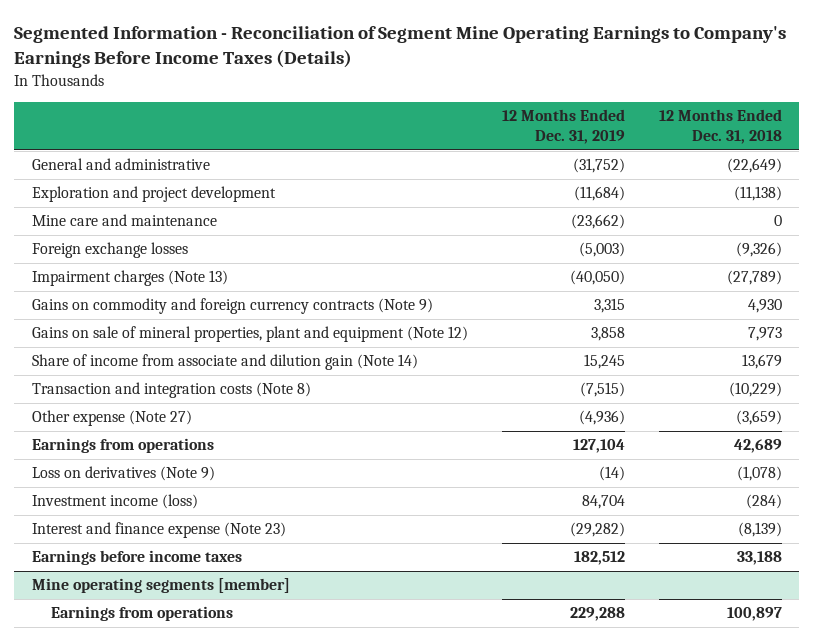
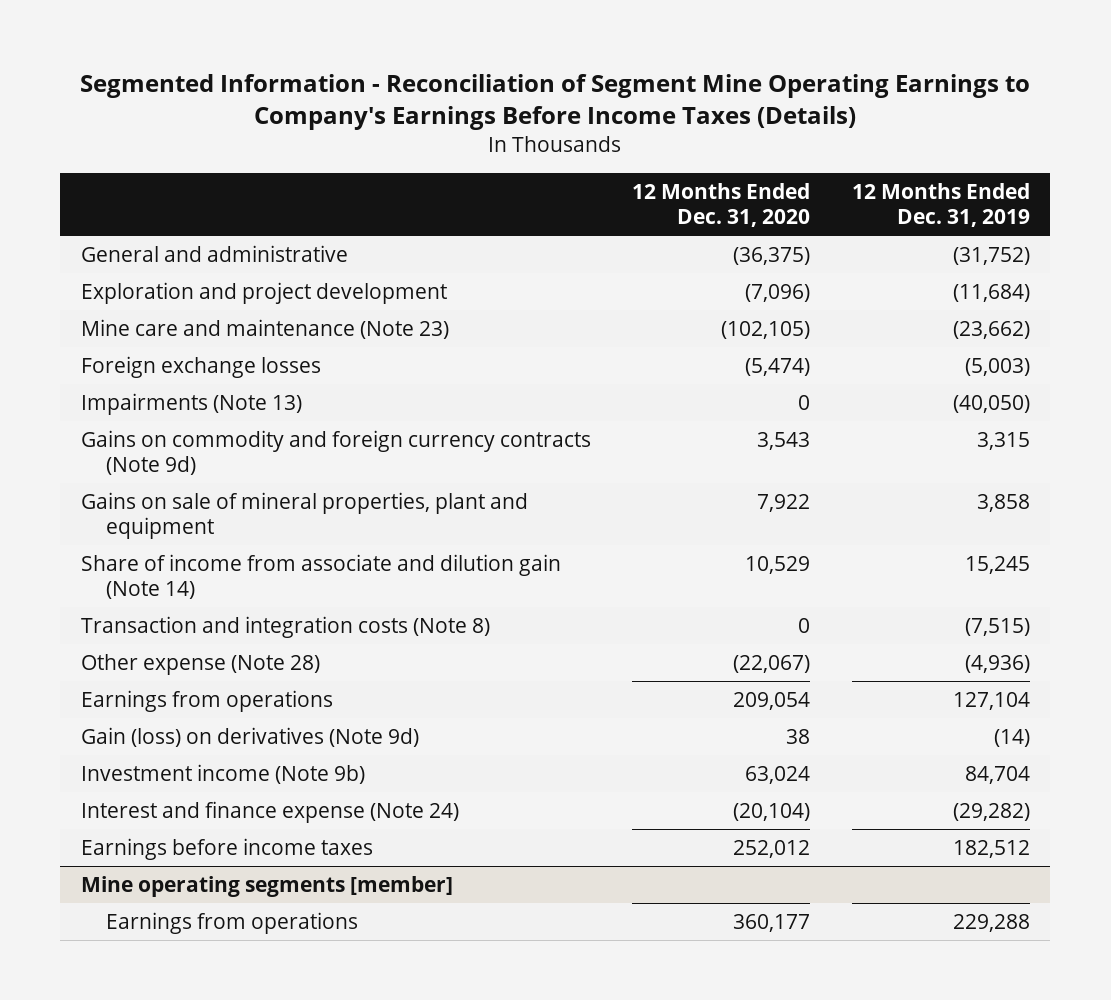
- | 12 Months Ended Dec. 31, 2019 | 12 Months Ended Dec. 31, 2018
+ | 12 Months Ended Dec. 31, 2020 | 12 Months Ended Dec. 31, 2019
- Mine care and maintenance | (23,662) | 0
+ Mine care and maintenance (Note 23) | (102,105) | (23,662)
- Impairment charges (Note 13) | (40,050) | (27,789)
- Gains on commodity and foreign currency contracts (Note 9) | 3,315 | 4,930
- Gains on sale of mineral properties, plant and equipment (Note 12) | 3,858 | 7,973
+ Impairments (Note 13) | 0 | (40,050)
+ Gains on commodity and foreign currency contracts (Note 9d) | 3,543 | 3,315
+ Gains on sale of mineral properties, plant and equipment | 7,922 | 3,858
- Other expense (Note 27) | (4,936) | (3,659)
+ Other expense (Note 28) | (22,067) | (4,936)
- Loss on derivatives (Note 9) | (14) | (1,078)
- Investment income (loss) | 84,704 | (284)
- Interest and finance expense (Note 23) | (29,282) | (8,139)
+ Gain (loss) on derivatives (Note 9d) | 38 | (14)
+ Investment income (Note 9b) | 63,024 | 84,704
+ Interest and finance expense (Note 24) | (20,104) | (29,282)

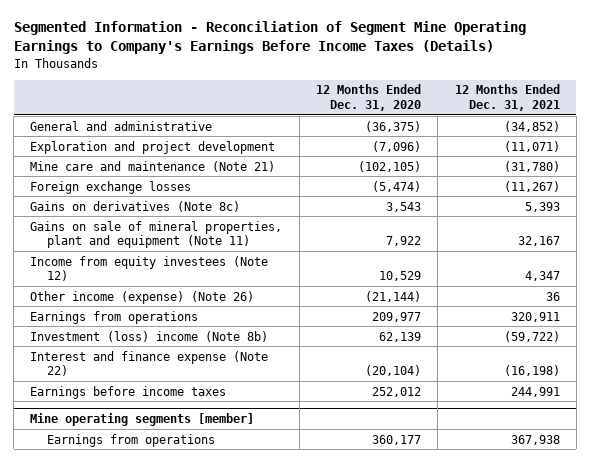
- | 12 Months Ended Dec. 31, 2020 | 12 Months Ended Dec. 31, 2019
+ | 12 Months Ended Dec. 31, 2020 | 12 Months Ended Dec. 31, 2021
- Mine care and maintenance (Note 23) | (102,105) | (23,662)
+ Mine care and maintenance (Note 21) | (102,105) | (31,780)
- Impairments (Note 13) | 0 | (40,050)
- Gains on commodity and foreign currency contracts (Note 9d) | 3,543 | 3,315
- Gains on sale of mineral properties, plant and equipment | 7,922 | 3,858
- Share of income from associate and dilution gain (Note 14) | 10,529 | 15,245
- Transaction and integration costs (Note 8) | 0 | (7,515)
- Other expense (Note 28) | (22,067) | (4,936)
- Earnings from operations | 209,054 | 127,104
- Gain (loss) on derivatives (Note 9d) | 38 | (14)
- Investment income (Note 9b) | 63,024 | 84,704
- Interest and finance expense (Note 24) | (20,104) | (29,282)
+ Gains on derivatives (Note 8c) | 3,543 | 5,393
+ Gains on sale of mineral properties, plant and equipment (Note 11) | 7,922 | 32,167
+ Income from equity investees (Note 12) | 10,529 | 4,347
+ Other income (expense) (Note 26) | (21,144) | 36
+ Earnings from operations | 209,977 | 320,911
+ Investment (loss) income (Note 8b) | 62,139 | (59,722)
+ Interest and finance expense (Note 22) | (20,104) | (16,198)

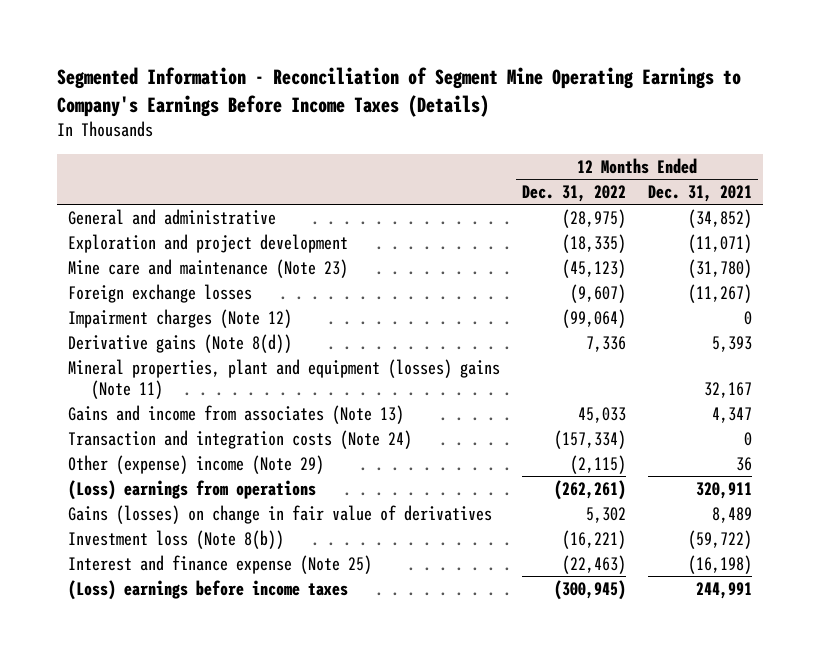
- | 12 Months Ended Dec. 31, 2020 | 12 Months Ended Dec. 31, 2021
+ | 12 Months Ended Dec. 31, 2022 | 12 Months Ended Dec. 31, 2021
- Mine care and maintenance (Note 21) | (102,105) | (31,780)
+ Mine care and maintenance (Note 23) | (45,123) | (31,780)
- Gains on derivatives (Note 8c) | 3,543 | 5,393
- Gains on sale of mineral properties, plant and equipment (Note 11) | 7,922 | 32,167
- Income from equity investees (Note 12) | 10,529 | 4,347
- Other income (expense) (Note 26) | (21,144) | 36
- Earnings from operations | 209,977 | 320,911
- Investment (loss) income (Note 8b) | 62,139 | (59,722)
- Interest and finance expense (Note 22) | (20,104) | (16,198)
- Earnings before income taxes | 252,012 | 244,991
- Mine operating segments [member]
- Earnings from operations | 360,177 | 367,938
+ Impairment charges (Note 12) | (99,064) | 0
+ Derivative gains (Note 8(d)) | 7,336 | 5,393
+ Mineral properties, plant and equipment (losses) gains (Note 11) | | 32,167
+ Gains and income from associates (Note 13) | 45,033 | 4,347
+ Transaction and integration costs (Note 24) | (157,334) | 0
+ Other (expense) income (Note 29) | (2,115) | 36
+ (Loss) earnings from operations | (262,261) | 320,911
+ Gains (losses) on change in fair value of derivatives | 5,302 | 8,489
+ Investment loss (Note 8(b)) | (16,221) | (59,722)
+ Interest and finance expense (Note 25) | (22,463) | (16,198)
+ (Loss) earnings before income taxes | (300,945) | 244,991

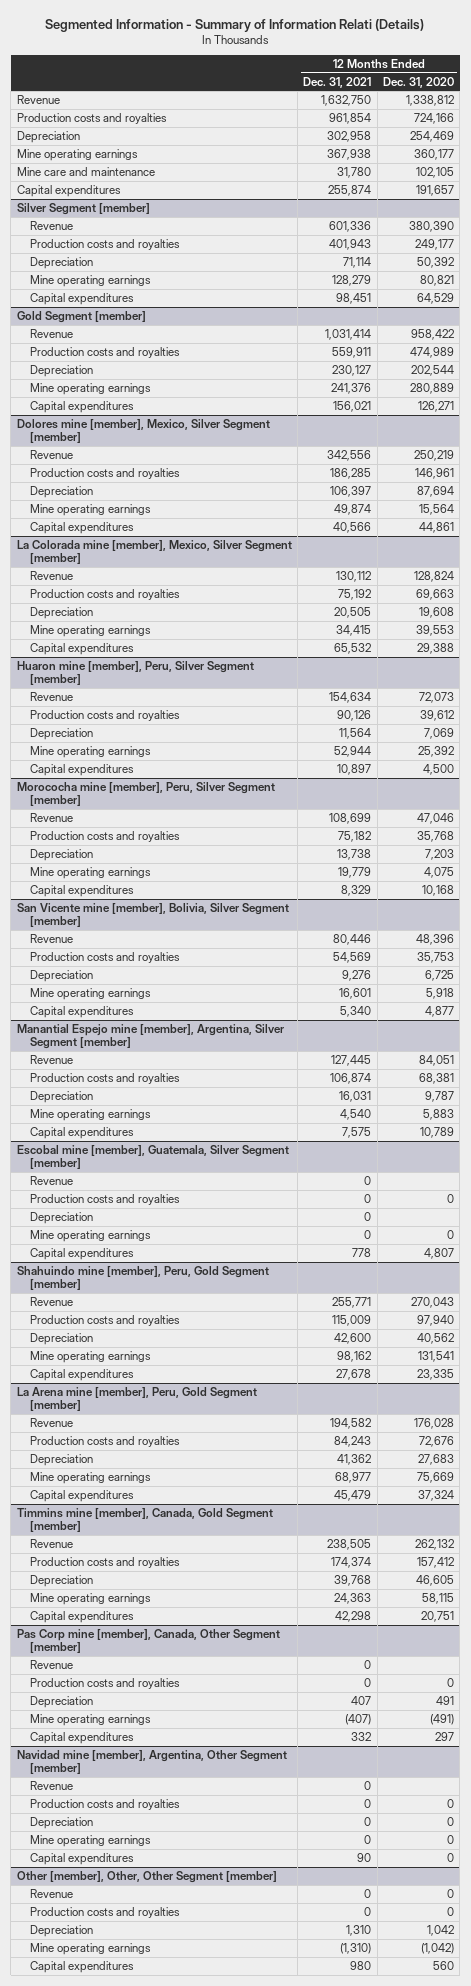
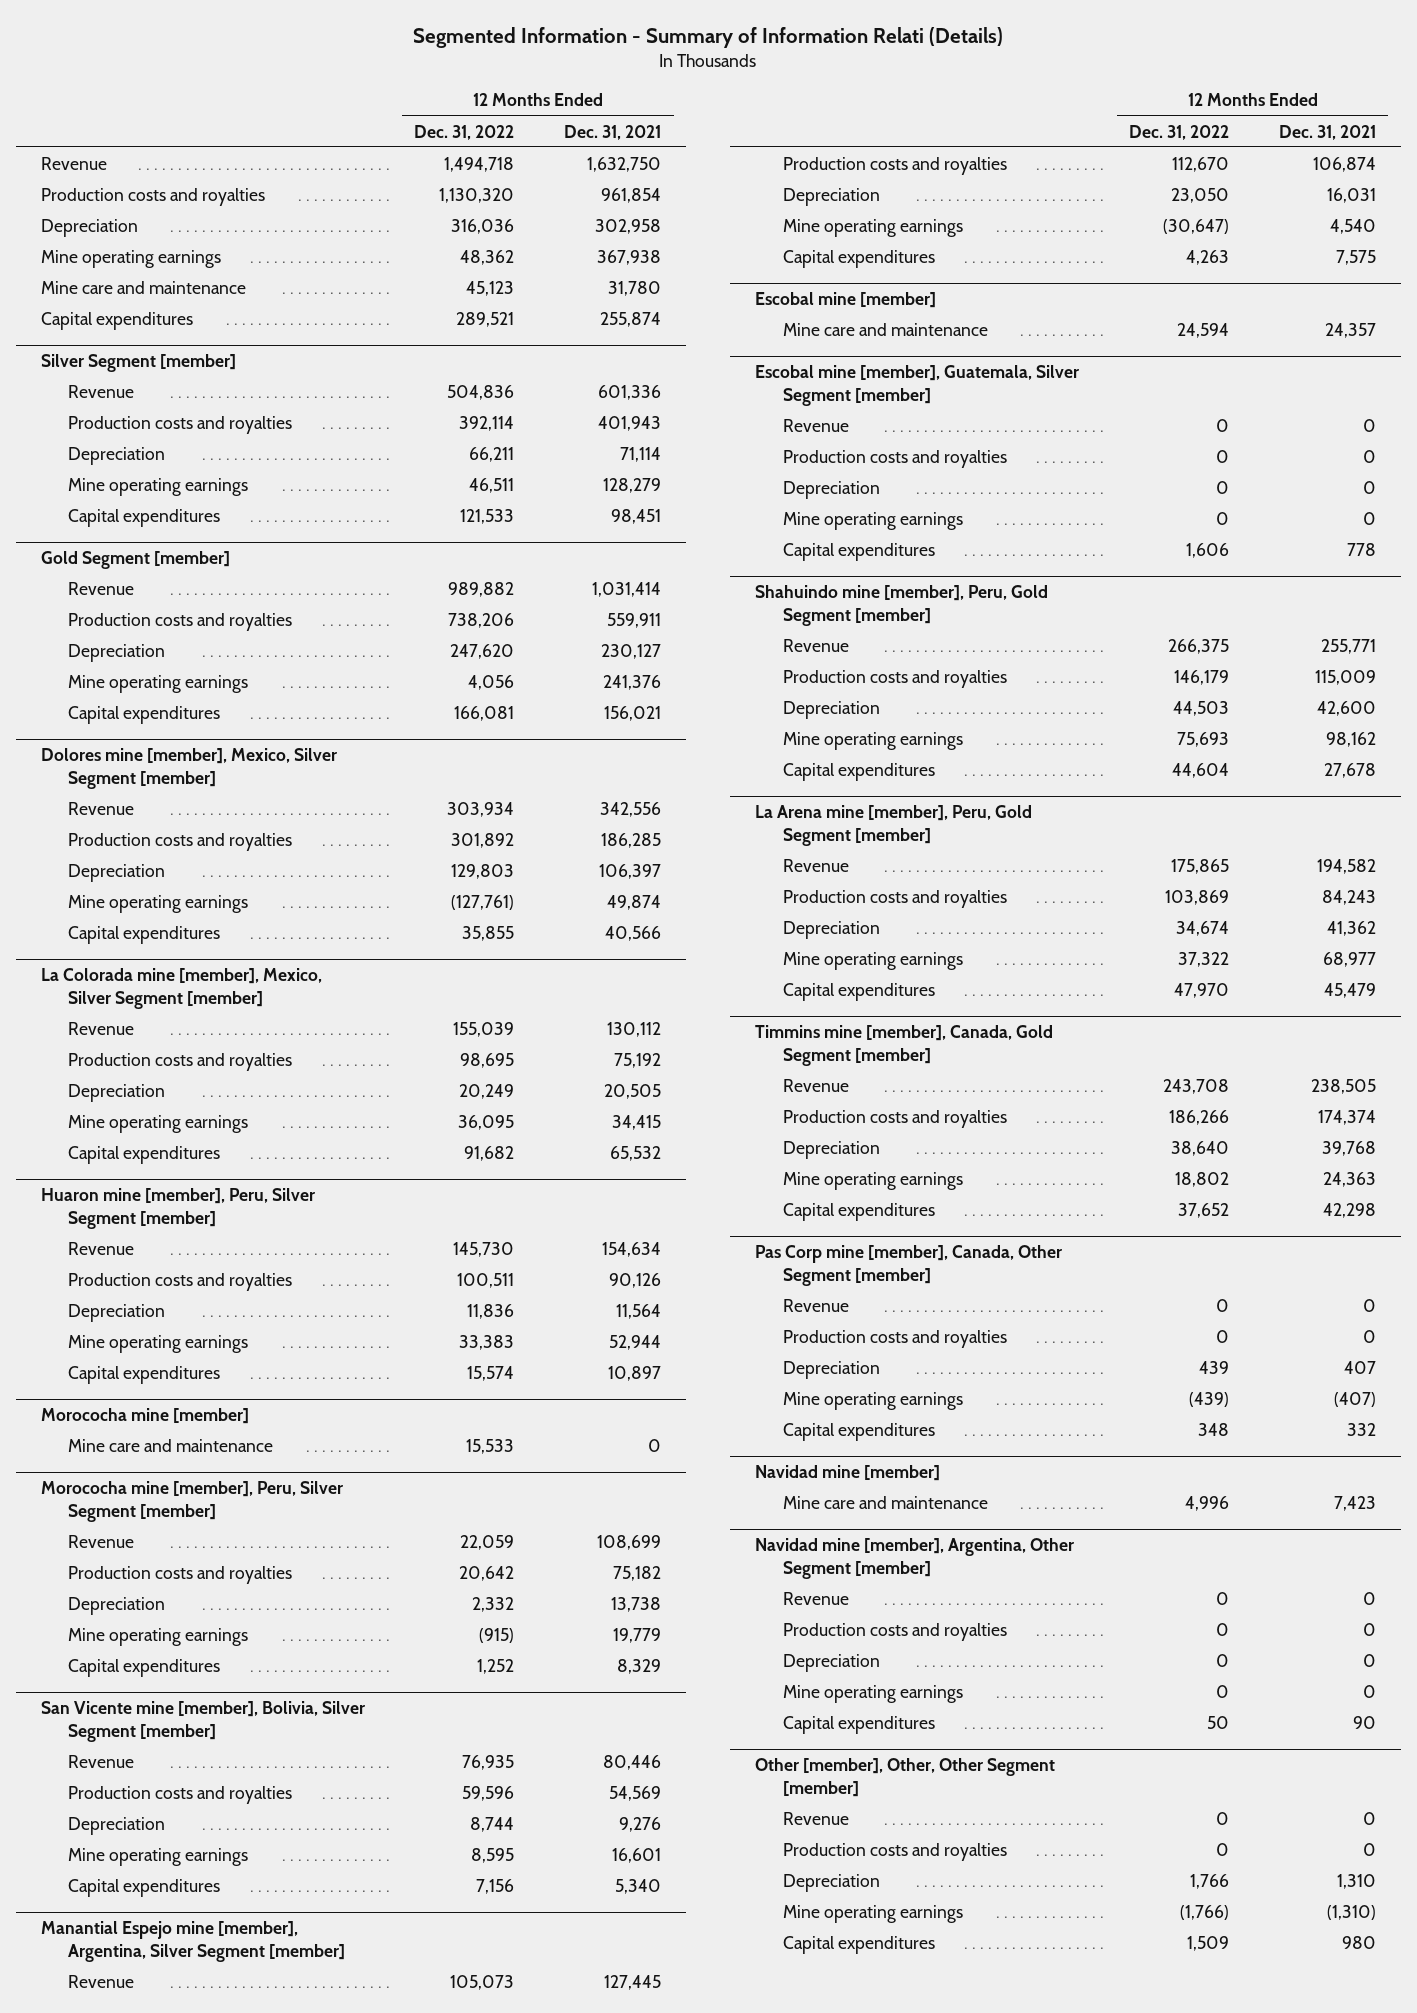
- | 12 Months Ended Dec. 31, 2021 | 12 Months Ended Dec. 31, 2020
+ | 12 Months Ended Dec. 31, 2022 | 12 Months Ended Dec. 31, 2021
+ Morococha mine [member]
+ Mine care and maintenance | 15,533 | 0
+ Escobal mine [member]
+ Mine care and maintenance | 24,594 | 24,357
+ Navidad mine [member]
+ Mine care and maintenance | 4,996 | 7,423

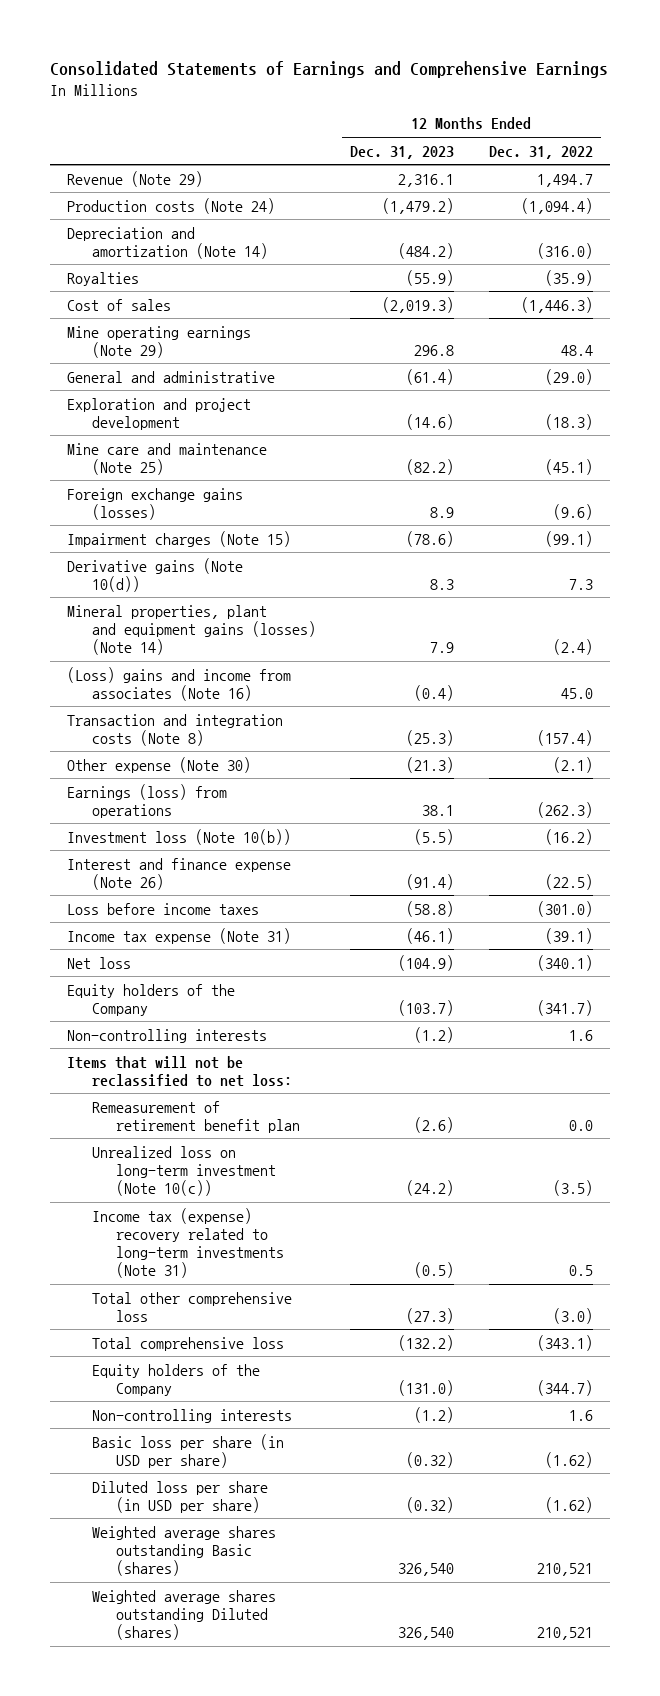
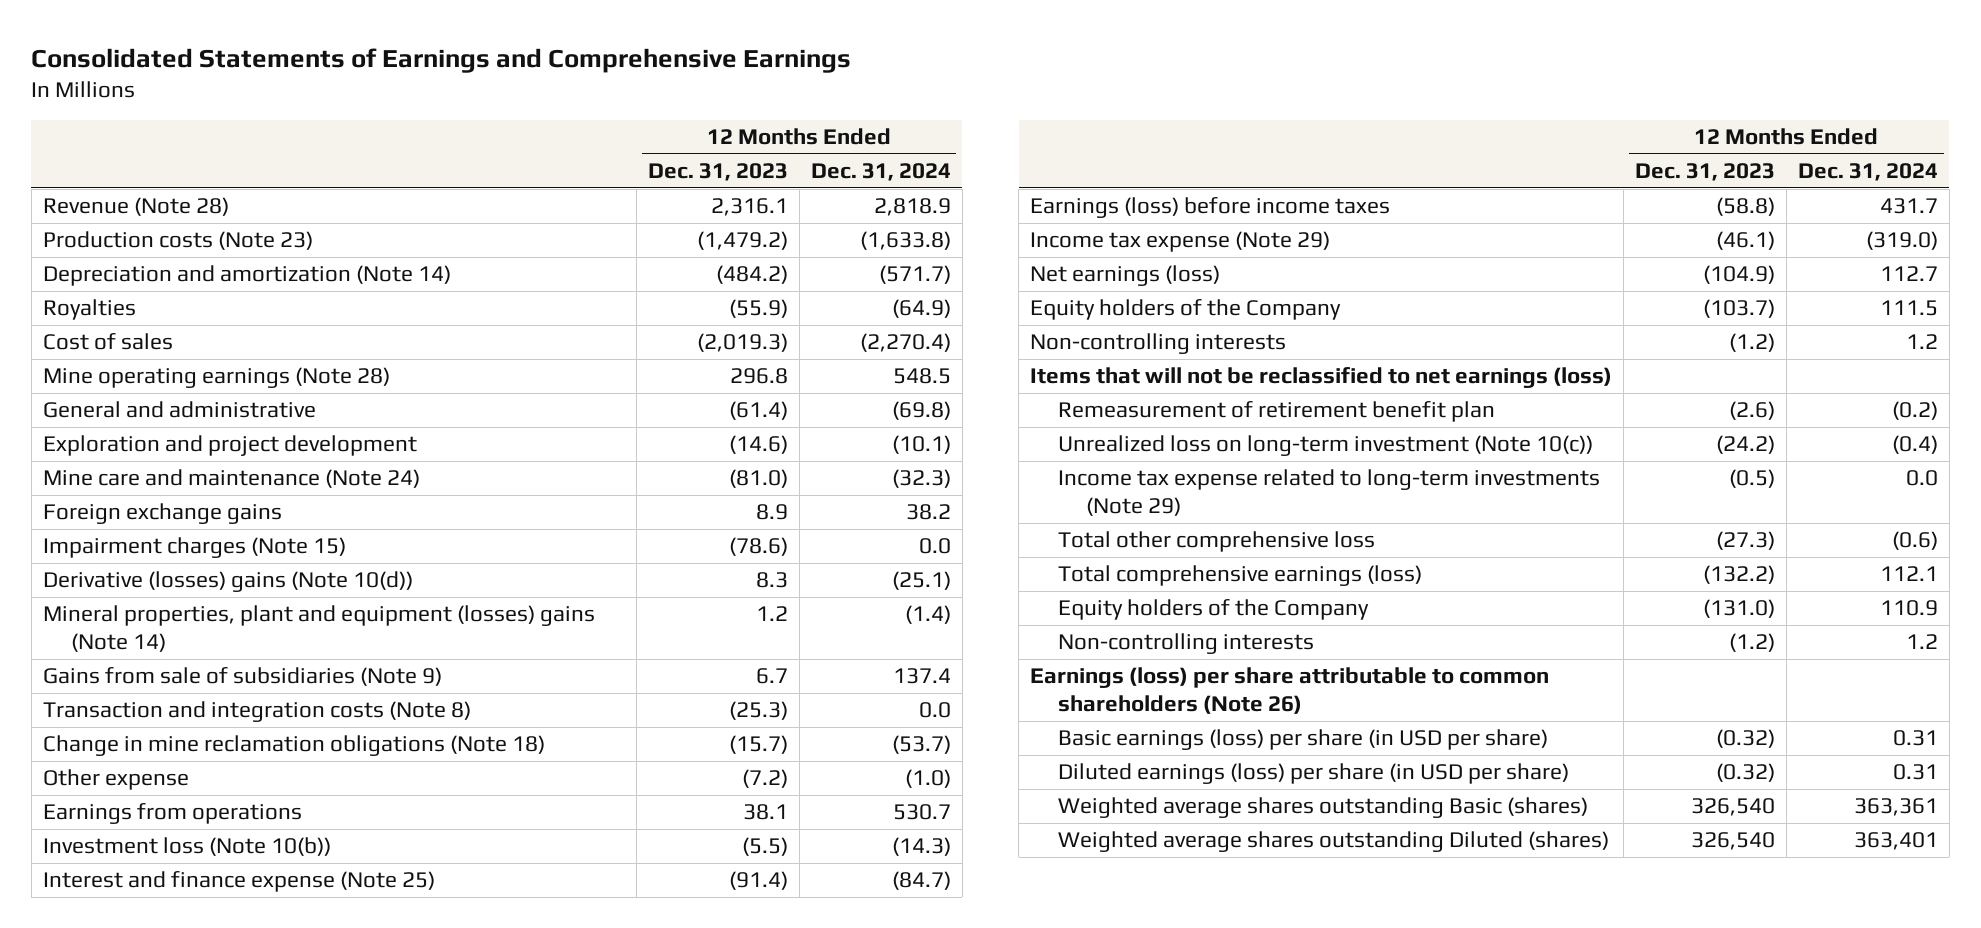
- | 12 Months Ended Dec. 31, 2023 | 12 Months Ended Dec. 31, 2022
+ | 12 Months Ended Dec. 31, 2023 | 12 Months Ended Dec. 31, 2024
- Revenue (Note 29) | 2,316.1 | 1,494.7
- Production costs (Note 24) | (1,479.2) | (1,094.4)
+ Revenue (Note 28) | 2,316.1 | 2,818.9
+ Production costs (Note 23) | (1,479.2) | (1,633.8)
- Mine operating earnings (Note 29) | 296.8 | 48.4
+ Mine operating earnings (Note 28) | 296.8 | 548.5
- Mine care and maintenance (Note 25) | (82.2) | (45.1)
- Foreign exchange gains (losses) | 8.9 | (9.6)
+ Mine care and maintenance (Note 24) | (81.0) | (32.3)
+ Foreign exchange gains | 8.9 | 38.2
- Derivative gains (Note 10(d)) | 8.3 | 7.3
- Mineral properties, plant and equipment gains (losses) (Note 14) | 7.9 | (2.4)
- (Loss) gains and income from associates (Note 16) | (0.4) | 45.0
+ Derivative (losses) gains (Note 10(d)) | 8.3 | (25.1)
+ Mineral properties, plant and equipment (losses) gains (Note 14) | 1.2 | (1.4)
+ Gains from sale of subsidiaries (Note 9) | 6.7 | 137.4
- Other expense (Note 30) | (21.3) | (2.1)
- Earnings (loss) from operations | 38.1 | (262.3)
+ Change in mine reclamation obligations (Note 18) | (15.7) | (53.7)
+ Other expense | (7.2) | (1.0)
+ Earnings from operations | 38.1 | 530.7
- Interest and finance expense (Note 26) | (91.4) | (22.5)
- Loss before income taxes | (58.8) | (301.0)
- Income tax expense (Note 31) | (46.1) | (39.1)
- Net loss | (104.9) | (340.1)
+ Interest and finance expense (Note 25) | (91.4) | (84.7)
+ Earnings (loss) before income taxes | (58.8) | 431.7
+ Income tax expense (Note 29) | (46.1) | (319.0)
+ Net earnings (loss) | (104.9) | 112.7
- Items that will not be reclassified to net loss:
+ Items that will not be reclassified to net earnings (loss)
- Income tax (expense) recovery related to long-term investments (Note 31) | (0.5) | 0.5
+ Income tax expense related to long-term investments (Note 29) | (0.5) | 0.0
- Total comprehensive loss | (132.2) | (343.1)
+ Total comprehensive earnings (loss) | (132.2) | 112.1
- Basic loss per share (in USD per share) | (0.32) | (1.62)
- Diluted loss per share (in USD per share) | (0.32) | (1.62)
+ Earnings (loss) per share attributable to common shareholders (Note 26)
+ Basic earnings (loss) per share (in USD per share) | (0.32) | 0.31
+ Diluted earnings (loss) per share (in USD per share) | (0.32) | 0.31

